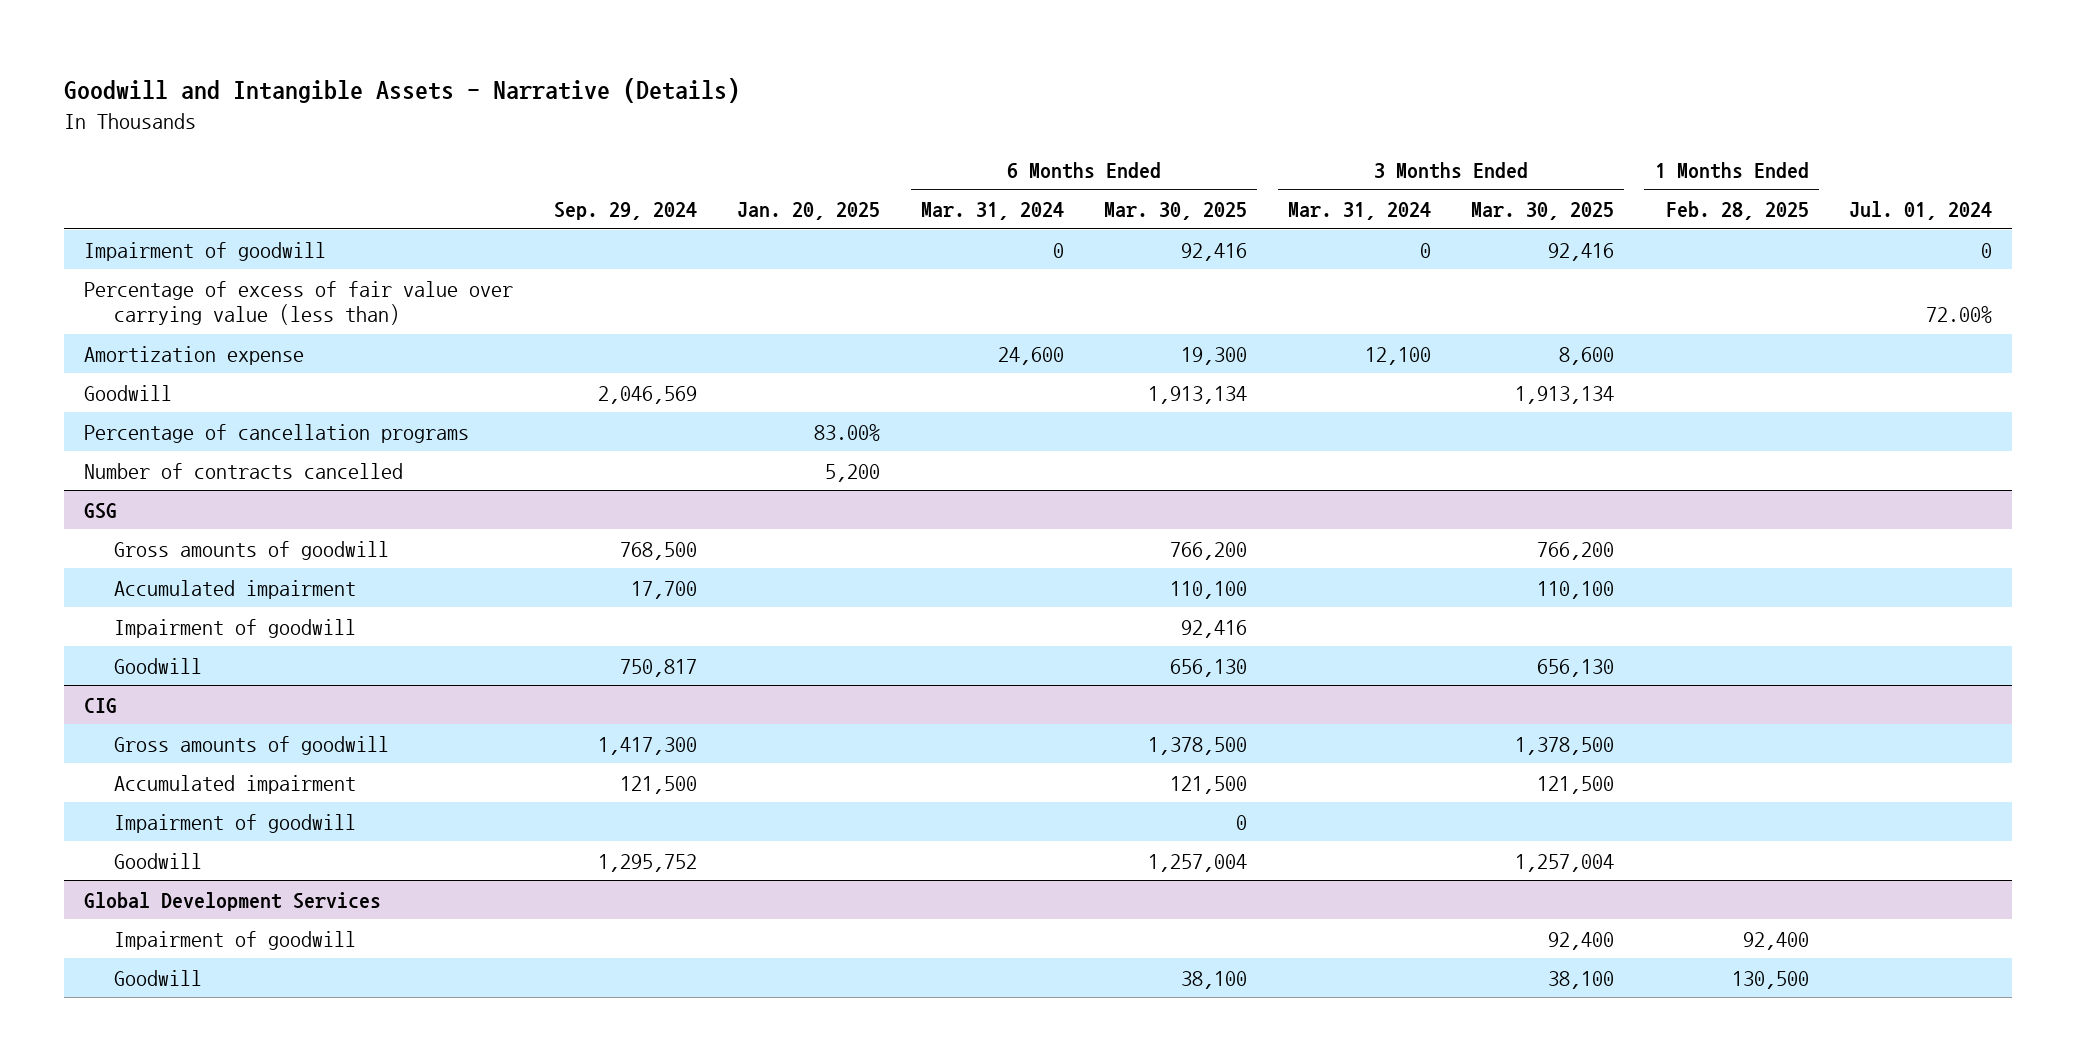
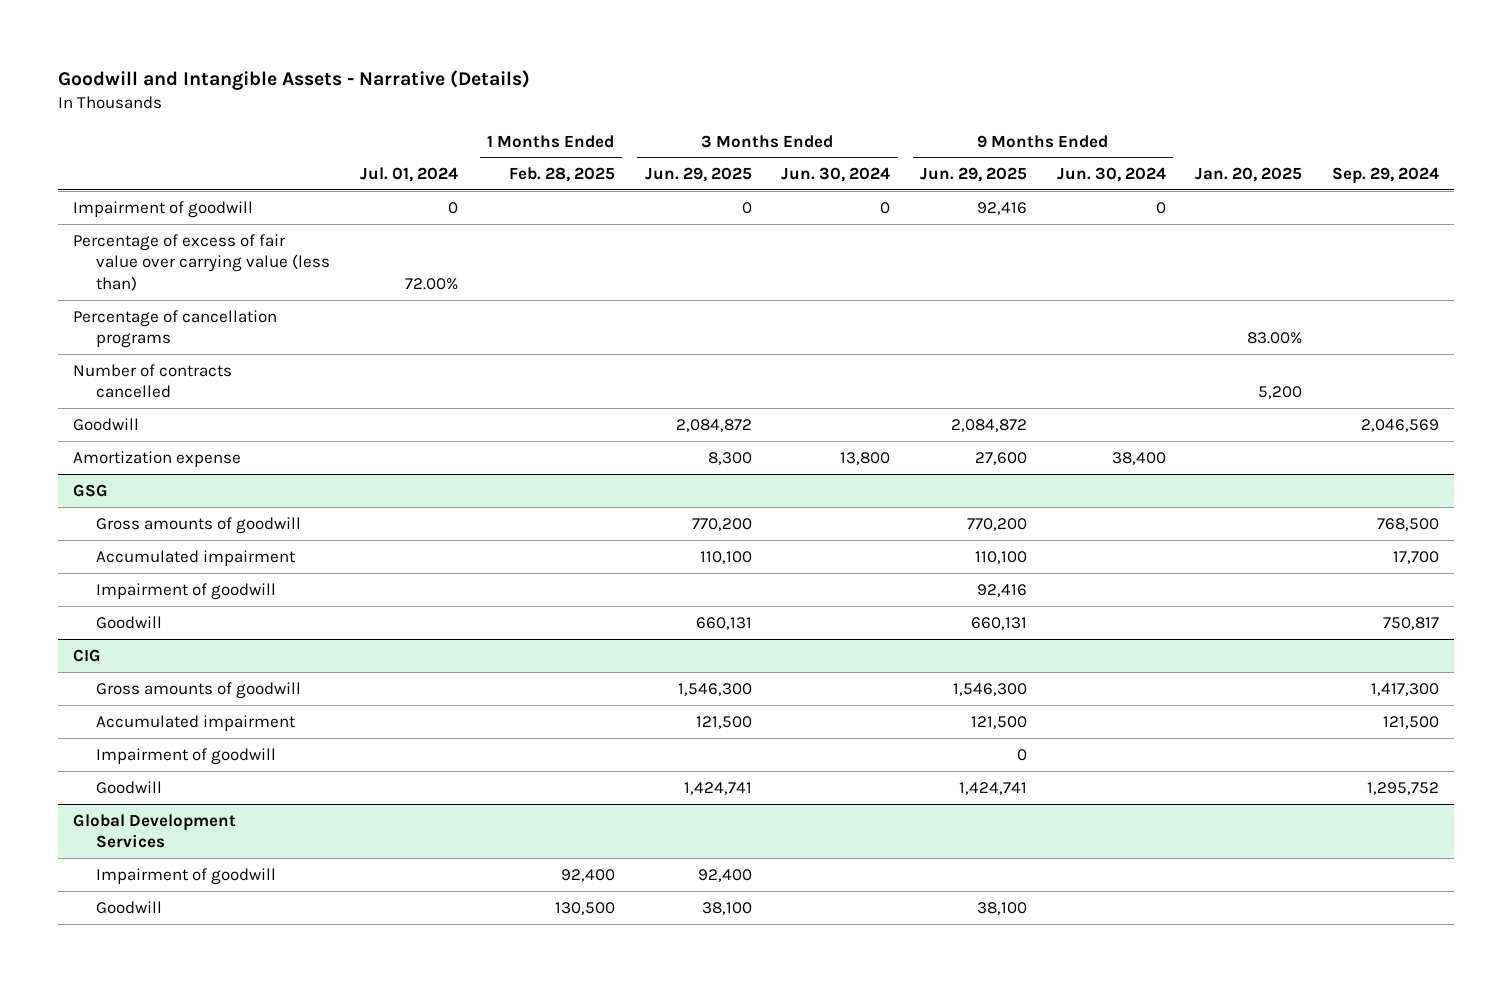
- | Sep. 29, 2024 | Jan. 20, 2025 | 6 Months Ended Mar. 31, 2024 | 6 Months Ended Mar. 30, 2025 | 3 Months Ended Mar. 31, 2024 | 3 Months Ended Mar. 30, 2025 | 1 Months Ended Feb. 28, 2025 | Jul. 01, 2024
+ | Jul. 01, 2024 | 1 Months Ended Feb. 28, 2025 | 3 Months Ended Jun. 29, 2025 | 3 Months Ended Jun. 30, 2024 | 9 Months Ended Jun. 29, 2025 | 9 Months Ended Jun. 30, 2024 | Jan. 20, 2025 | Sep. 29, 2024
moved down: Goodwill | | | 2,084,872 | | 2,084,872 | | | 2,046,569
moved down: Amortization expense | | | 8,300 | 13,800 | 27,600 | 38,400 | |

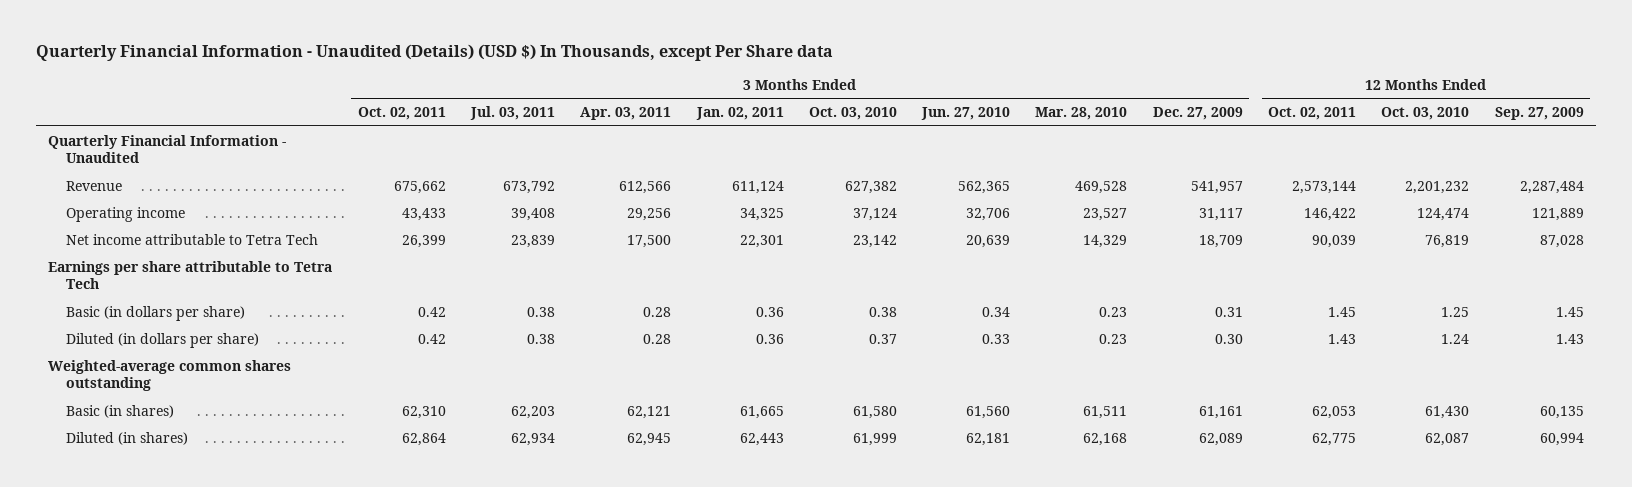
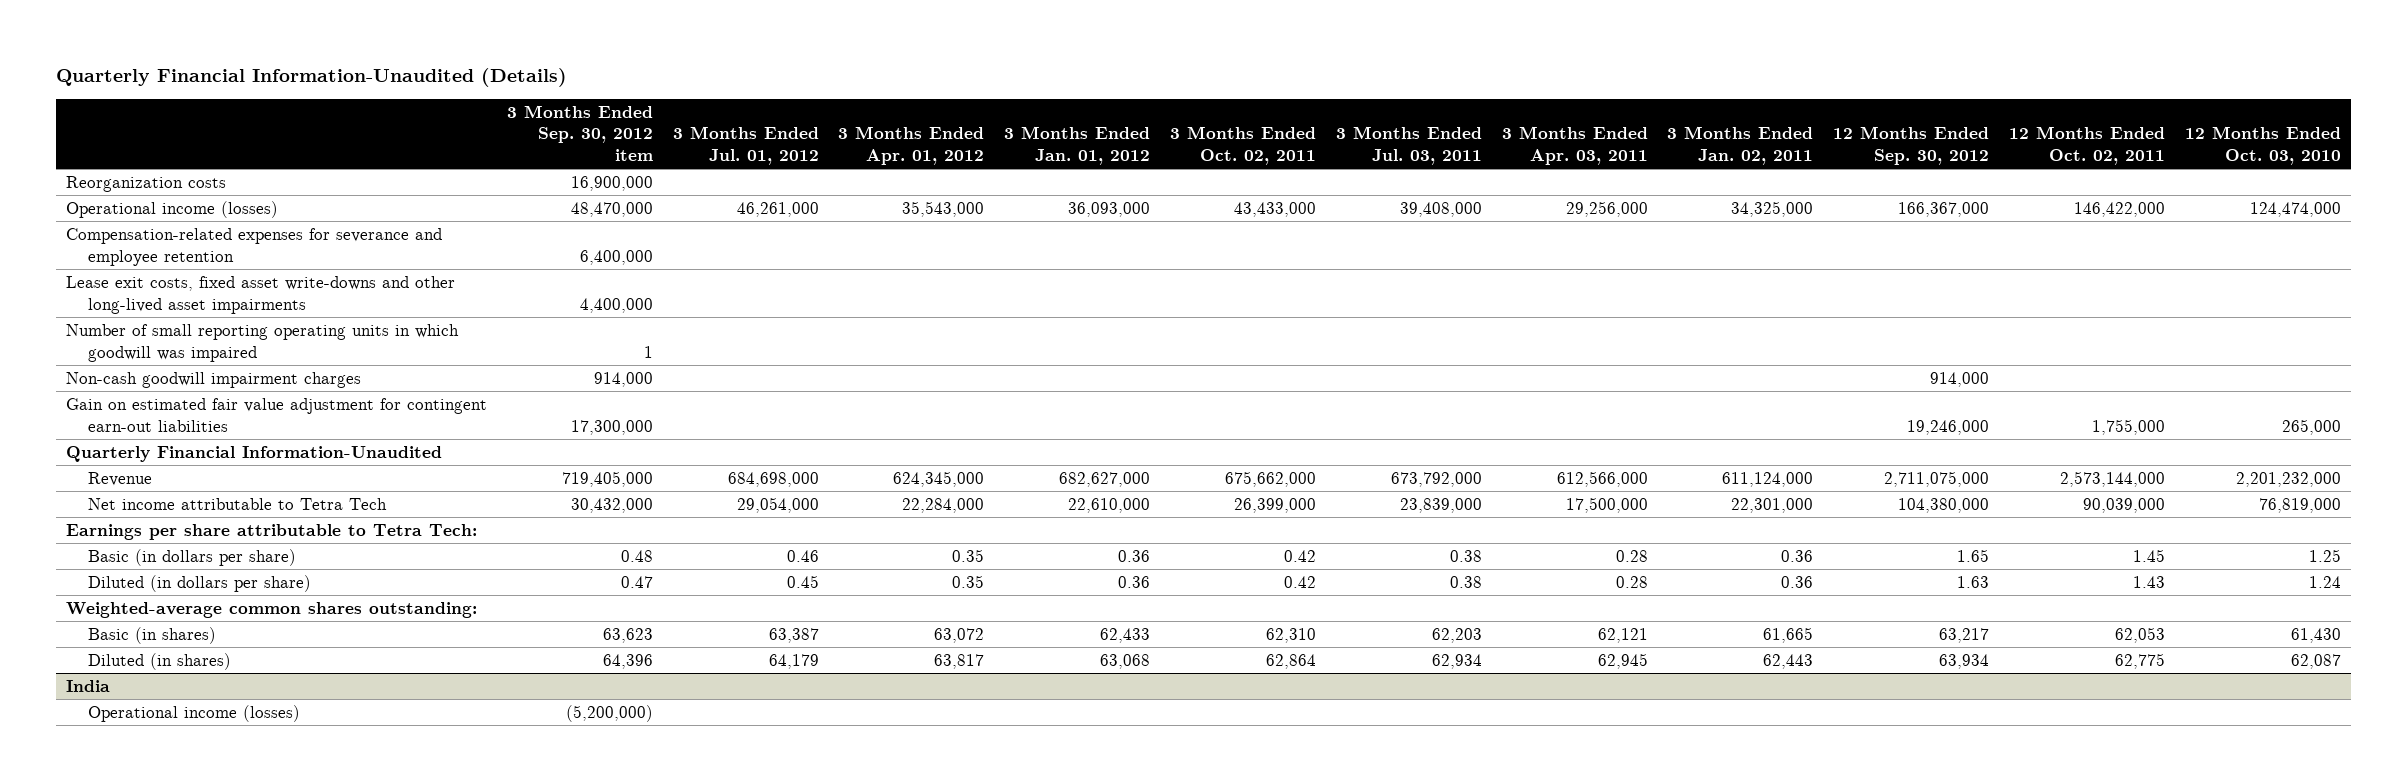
- Quarterly Financial Information - Unaudited (Details) (USD $) In Thousands, except Per Share data
+ Quarterly Financial Information-Unaudited (Details)
- | 3 Months Ended Oct. 02, 2011 | 3 Months Ended Jul. 03, 2011 | 3 Months Ended Apr. 03, 2011 | 3 Months Ended Jan. 02, 2011 | 3 Months Ended Oct. 03, 2010 | 3 Months Ended Jun. 27, 2010 | 3 Months Ended Mar. 28, 2010 | 3 Months Ended Dec. 27, 2009 | 12 Months Ended Oct. 02, 2011 | 12 Months Ended Oct. 03, 2010 | 12 Months Ended Sep. 27, 2009
+ | 3 Months Ended Sep. 30, 2012 item | 3 Months Ended Jul. 01, 2012 | 3 Months Ended Apr. 01, 2012 | 3 Months Ended Jan. 01, 2012 | 3 Months Ended Oct. 02, 2011 | 3 Months Ended Jul. 03, 2011 | 3 Months Ended Apr. 03, 2011 | 3 Months Ended Jan. 02, 2011 | 12 Months Ended Sep. 30, 2012 | 12 Months Ended Oct. 02, 2011 | 12 Months Ended Oct. 03, 2010
- Quarterly Financial Information - Unaudited
- Revenue | 675,662 | 673,792 | 612,566 | 611,124 | 627,382 | 562,365 | 469,528 | 541,957 | 2,573,144 | 2,201,232 | 2,287,484
- Operating income | 43,433 | 39,408 | 29,256 | 34,325 | 37,124 | 32,706 | 23,527 | 31,117 | 146,422 | 124,474 | 121,889
- Net income attributable to Tetra Tech | 26,399 | 23,839 | 17,500 | 22,301 | 23,142 | 20,639 | 14,329 | 18,709 | 90,039 | 76,819 | 87,028
- Earnings per share attributable to Tetra Tech
+ Reorganization costs | 16,900,000 | | | | | | | | | |
+ Operational income (losses) | 48,470,000 | 46,261,000 | 35,543,000 | 36,093,000 | 43,433,000 | 39,408,000 | 29,256,000 | 34,325,000 | 166,367,000 | 146,422,000 | 124,474,000
+ Compensation-related expenses for severance and employee retention | 6,400,000 | | | | | | | | | |
+ Lease exit costs, fixed asset write-downs and other long-lived asset impairments | 4,400,000 | | | | | | | | | |
+ Number of small reporting operating units in which goodwill was impaired | 1 | | | | | | | | | |
+ Non-cash goodwill impairment charges | 914,000 | | | | | | | | 914,000 | |
+ Gain on estimated fair value adjustment for contingent earn-out liabilities | 17,300,000 | | | | | | | | 19,246,000 | 1,755,000 | 265,000
+ Quarterly Financial Information-Unaudited
+ Revenue | 719,405,000 | 684,698,000 | 624,345,000 | 682,627,000 | 675,662,000 | 673,792,000 | 612,566,000 | 611,124,000 | 2,711,075,000 | 2,573,144,000 | 2,201,232,000
+ Net income attributable to Tetra Tech | 30,432,000 | 29,054,000 | 22,284,000 | 22,610,000 | 26,399,000 | 23,839,000 | 17,500,000 | 22,301,000 | 104,380,000 | 90,039,000 | 76,819,000
+ Earnings per share attributable to Tetra Tech:
- Weighted-average common shares outstanding
+ Weighted-average common shares outstanding:
+ India
+ Operational income (losses) | (5,200,000) | | | | | | | | | |

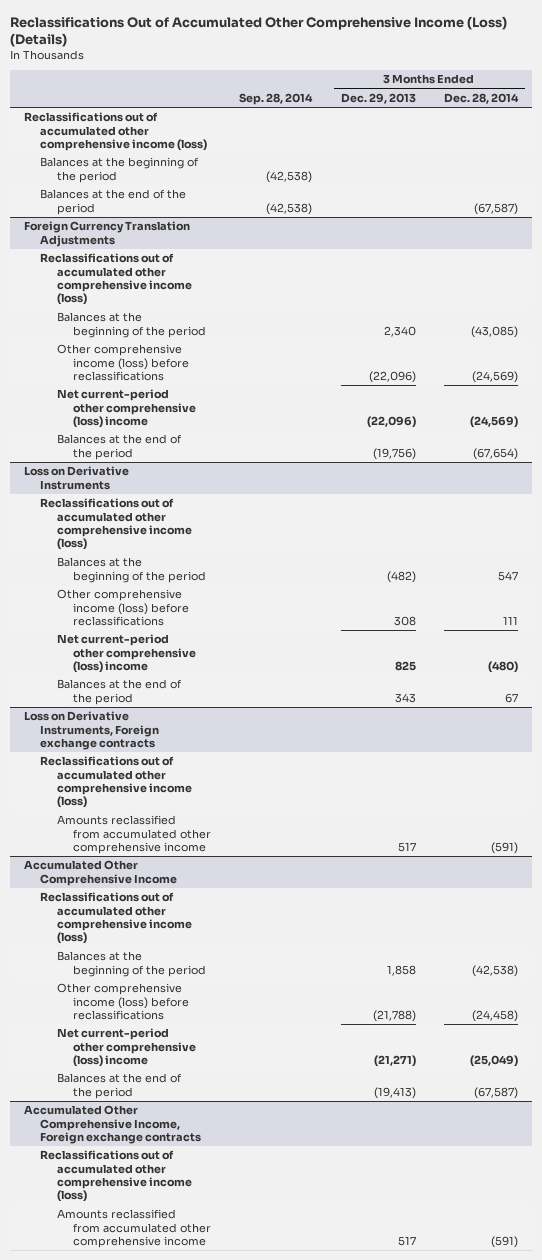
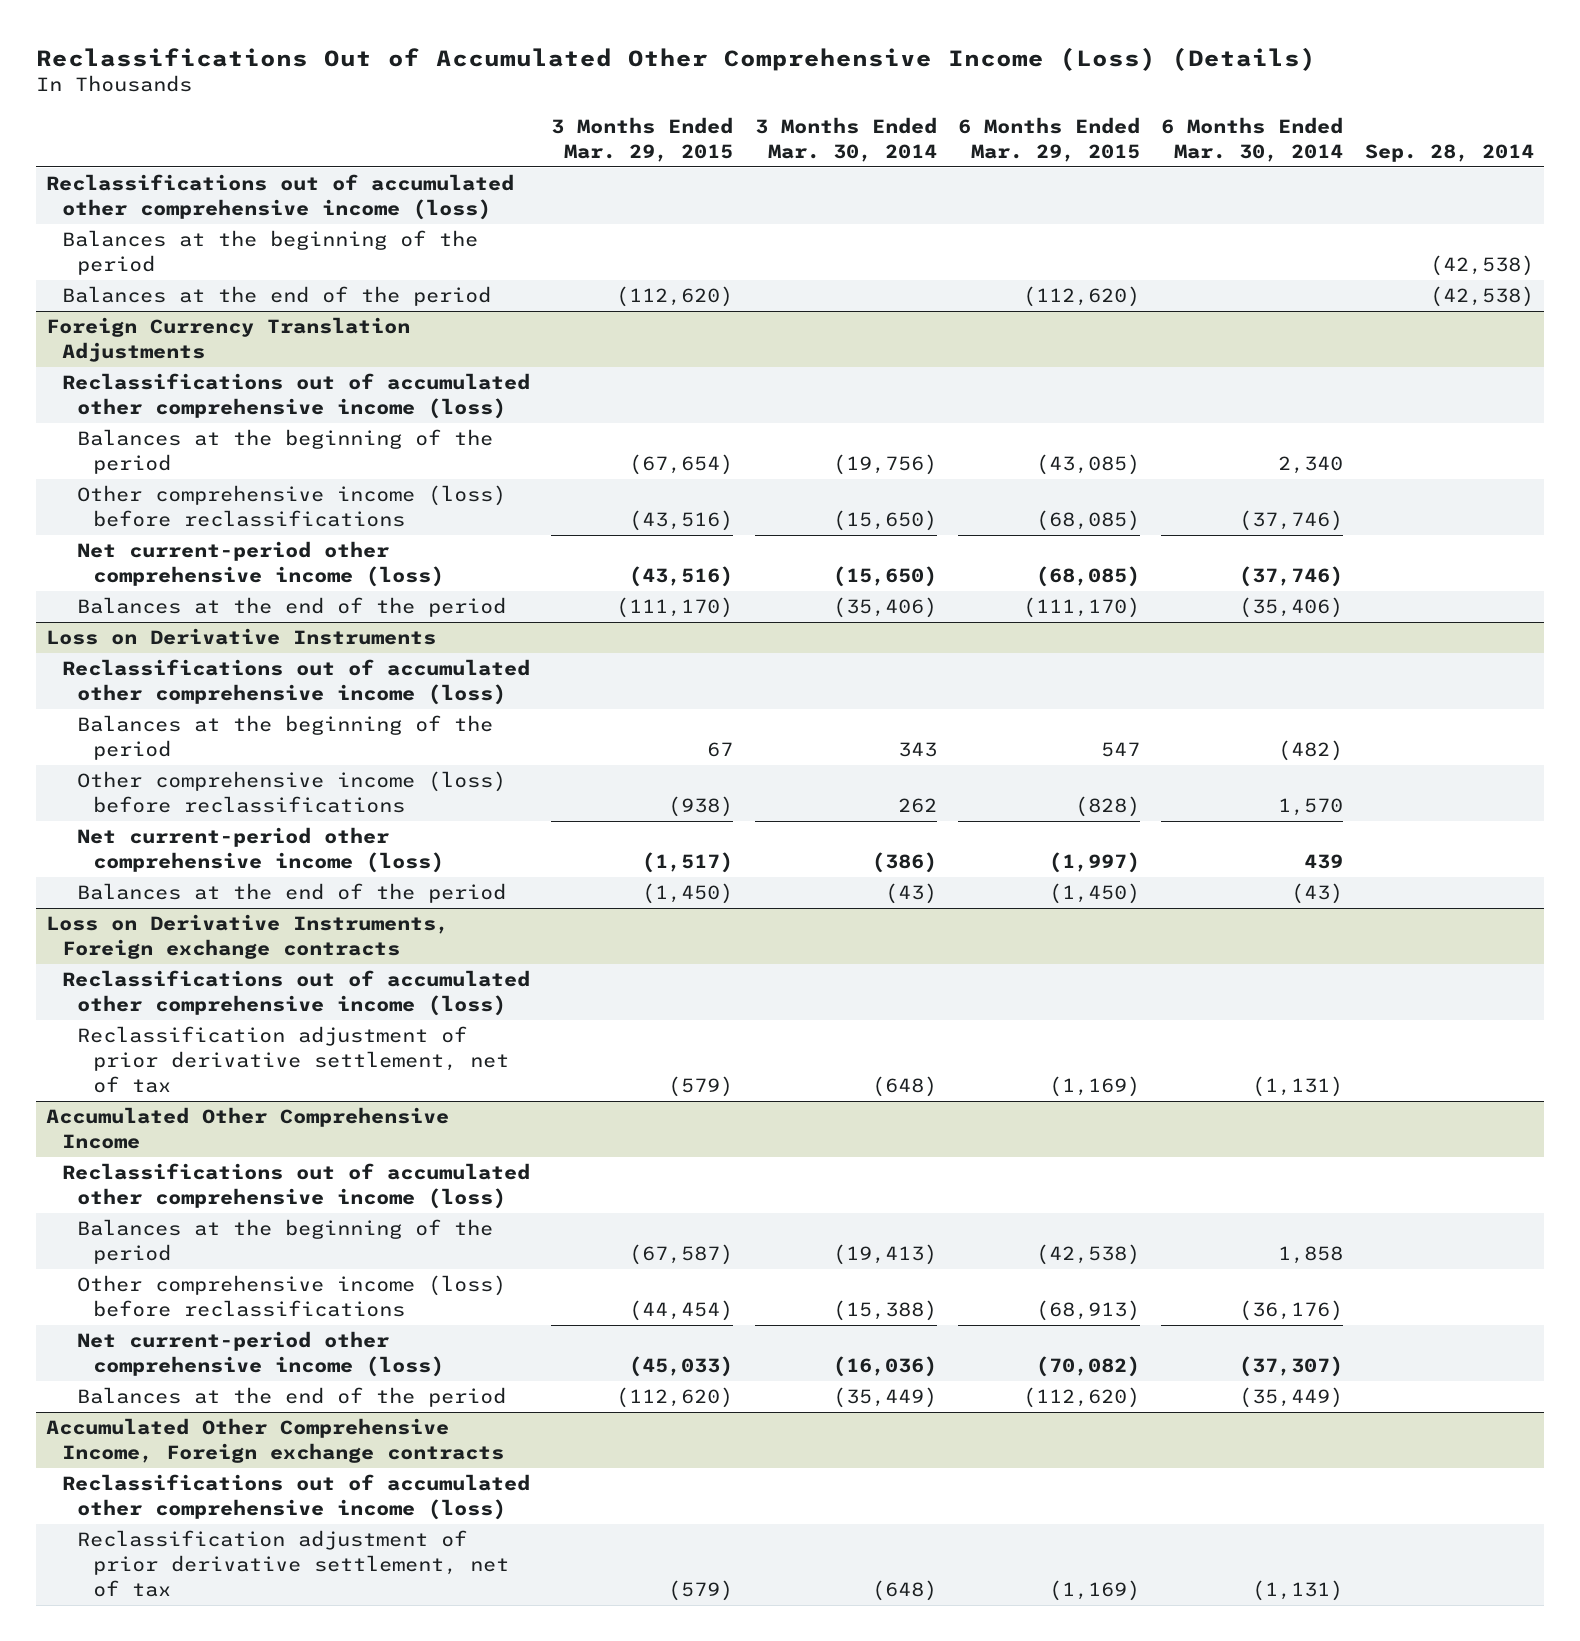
- | Sep. 28, 2014 | 3 Months Ended Dec. 29, 2013 | 3 Months Ended Dec. 28, 2014
+ | 3 Months Ended Mar. 29, 2015 | 3 Months Ended Mar. 30, 2014 | 6 Months Ended Mar. 29, 2015 | 6 Months Ended Mar. 30, 2014 | Sep. 28, 2014
@ Foreign Currency Translation Adjustments
- Net current-period other comprehensive (loss) income | | (22,096) | (24,569)
+ Net current-period other comprehensive income (loss) | (43,516) | (15,650) | (68,085) | (37,746) |
@ Loss on Derivative Instruments
- Net current-period other comprehensive (loss) income | | 825 | (480)
+ Net current-period other comprehensive income (loss) | (1,517) | (386) | (1,997) | 439 |
@ Loss on Derivative Instruments, Foreign exchange contracts
- Amounts reclassified from accumulated other comprehensive income | | 517 | (591)
+ Reclassification adjustment of prior derivative settlement, net of tax | (579) | (648) | (1,169) | (1,131) |
@ Accumulated Other Comprehensive Income
- Net current-period other comprehensive (loss) income | | (21,271) | (25,049)
+ Net current-period other comprehensive income (loss) | (45,033) | (16,036) | (70,082) | (37,307) |
@ Accumulated Other Comprehensive Income, Foreign exchange contracts
- Amounts reclassified from accumulated other comprehensive income | | 517 | (591)
+ Reclassification adjustment of prior derivative settlement, net of tax | (579) | (648) | (1,169) | (1,131) |

